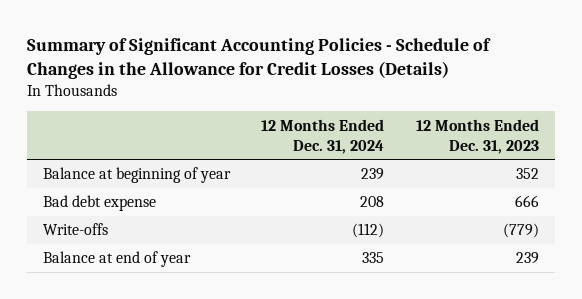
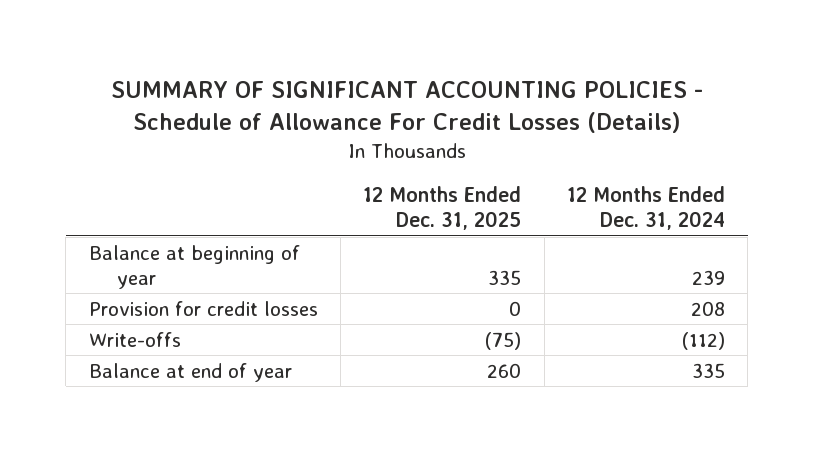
- Summary of Significant Accounting Policies - Schedule of Changes in the Allowance for Credit Losses (Details)
+ SUMMARY OF SIGNIFICANT ACCOUNTING POLICIES - Schedule of Allowance For Credit Losses (Details)
- | 12 Months Ended Dec. 31, 2024 | 12 Months Ended Dec. 31, 2023
+ | 12 Months Ended Dec. 31, 2025 | 12 Months Ended Dec. 31, 2024
- Bad debt expense | 208 | 666
+ Provision for credit losses | 0 | 208

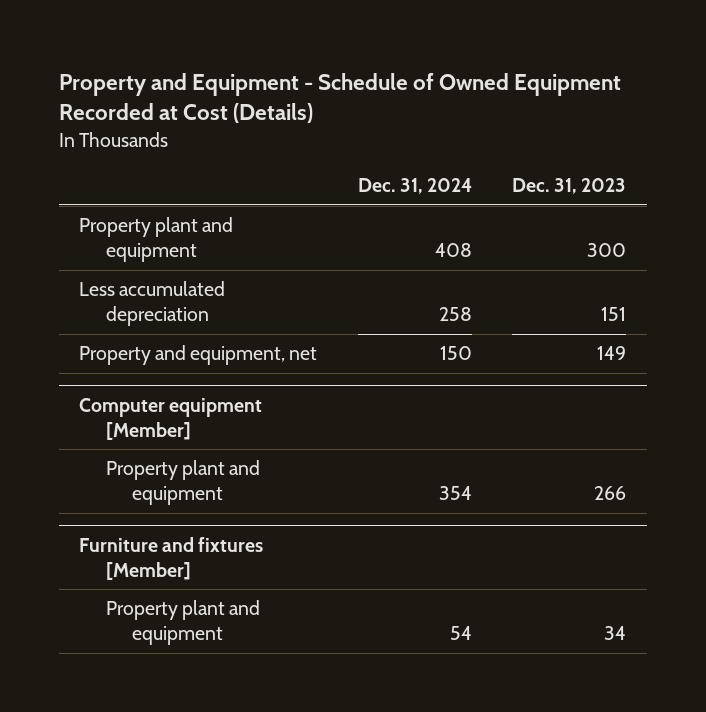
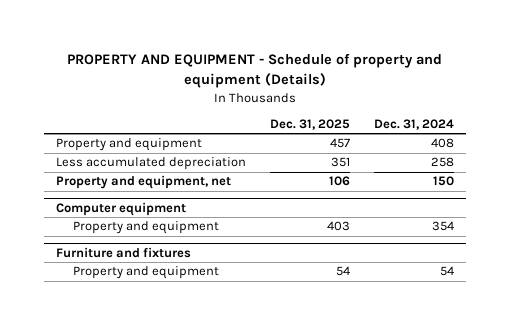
- Property and Equipment - Schedule of Owned Equipment Recorded at Cost (Details)
+ PROPERTY AND EQUIPMENT - Schedule of property and equipment (Details)
- | Dec. 31, 2024 | Dec. 31, 2023
+ | Dec. 31, 2025 | Dec. 31, 2024
- Property plant and equipment | 408 | 300
+ Property and equipment | 457 | 408
- Computer equipment [Member]
- Property plant and equipment | 354 | 266
- Furniture and fixtures [Member]
- Property plant and equipment | 54 | 34
+ Computer equipment
+ Property and equipment | 403 | 354
+ Furniture and fixtures
+ Property and equipment | 54 | 54

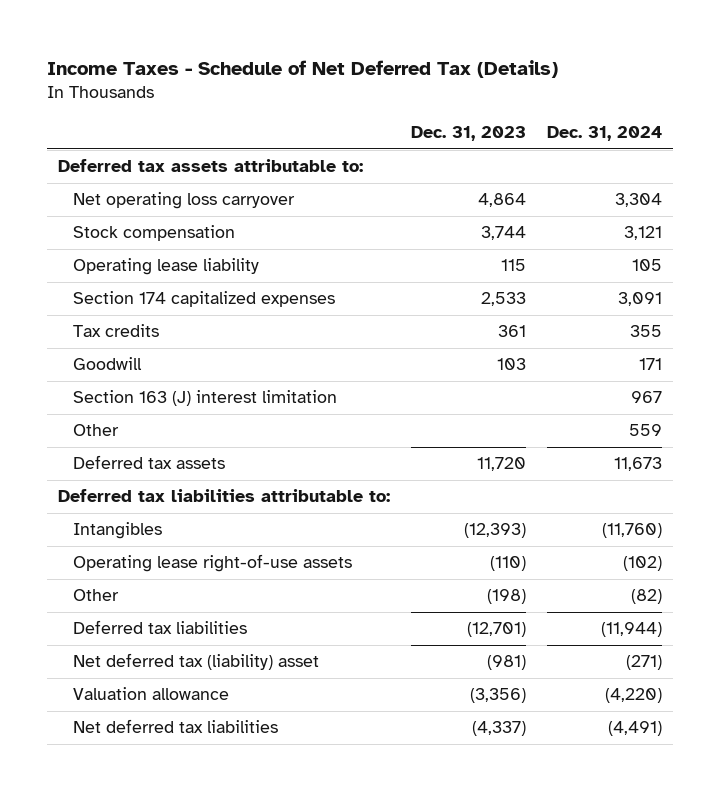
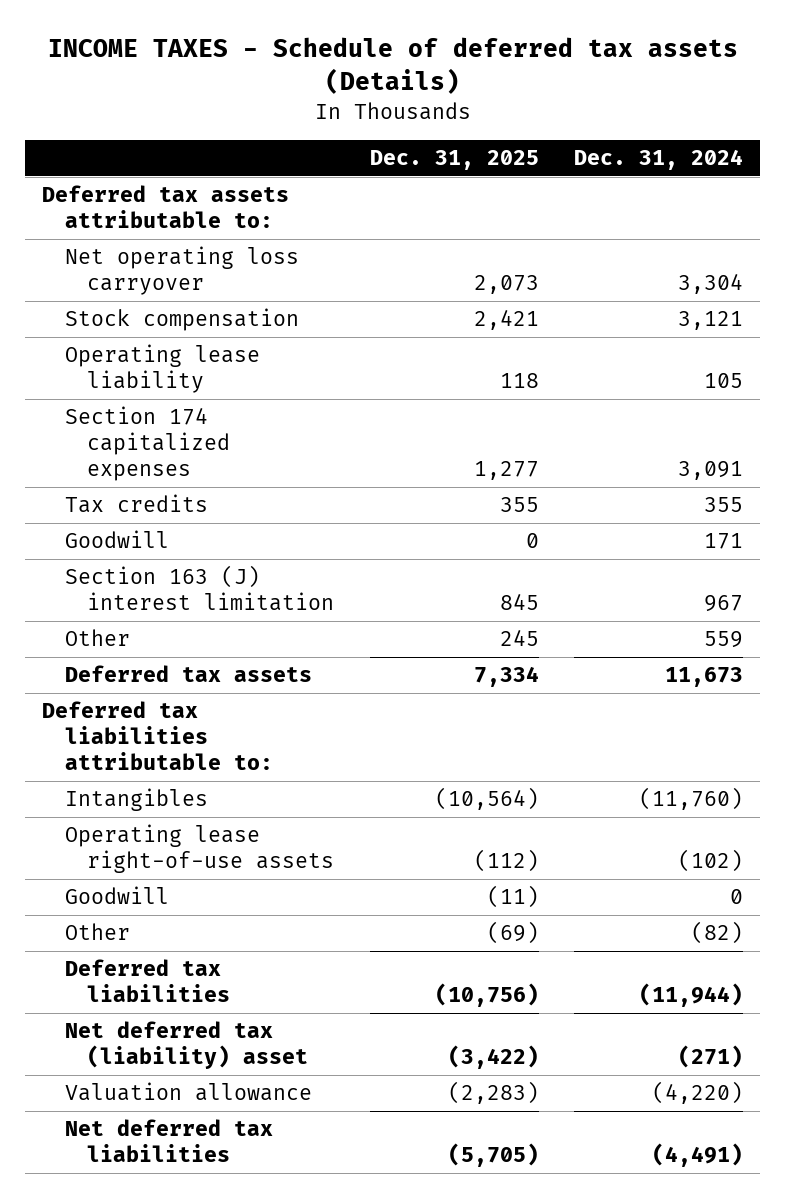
- Income Taxes - Schedule of Net Deferred Tax (Details)
+ INCOME TAXES - Schedule of deferred tax assets (Details)
- | Dec. 31, 2023 | Dec. 31, 2024
+ | Dec. 31, 2025 | Dec. 31, 2024
+ Goodwill | (11) | 0

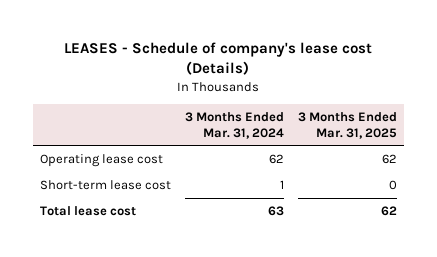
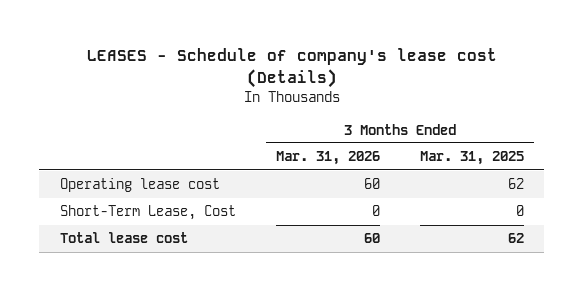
- | 3 Months Ended Mar. 31, 2024 | 3 Months Ended Mar. 31, 2025
+ | 3 Months Ended Mar. 31, 2026 | 3 Months Ended Mar. 31, 2025
- Short-term lease cost | 1 | 0
+ Short-Term Lease, Cost | 0 | 0

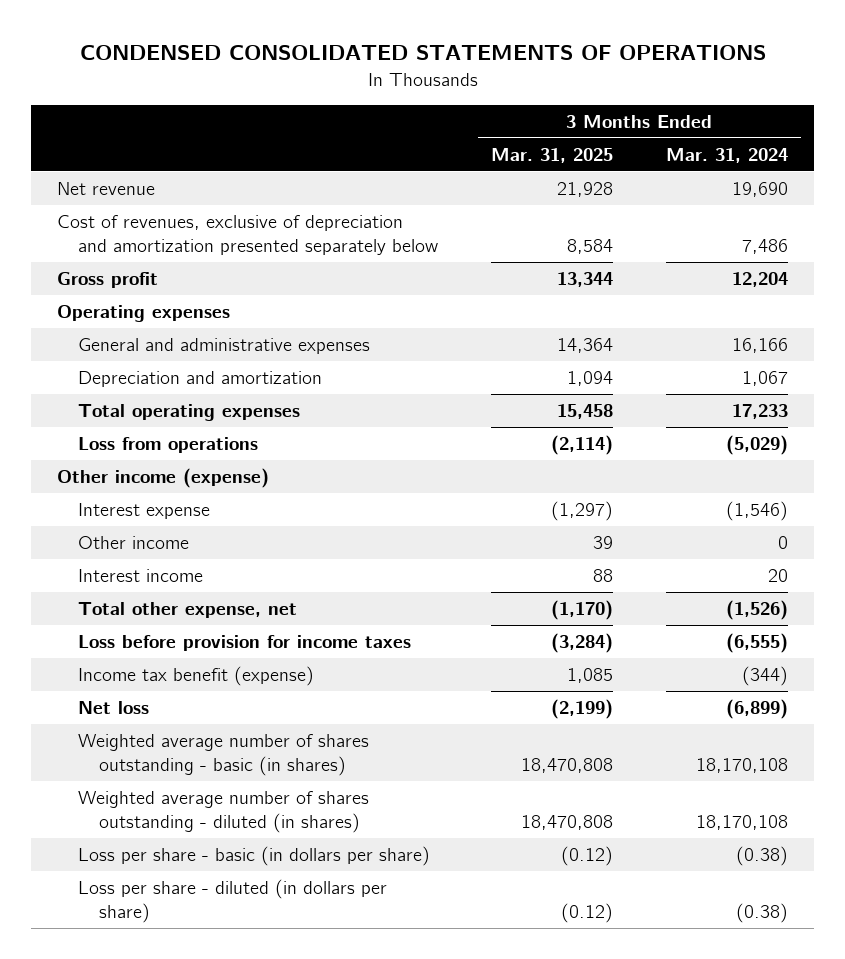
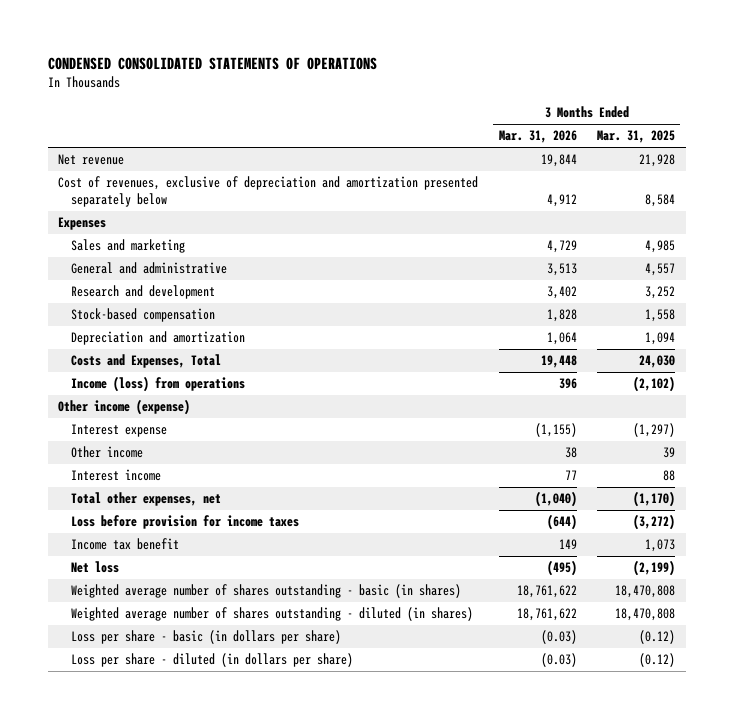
- | 3 Months Ended Mar. 31, 2025 | 3 Months Ended Mar. 31, 2024
+ | 3 Months Ended Mar. 31, 2026 | 3 Months Ended Mar. 31, 2025
- Gross profit | 13,344 | 12,204
- Operating expenses
- General and administrative expenses | 14,364 | 16,166
+ Expenses
+ Sales and marketing | 4,729 | 4,985
+ General and administrative | 3,513 | 4,557
+ Research and development | 3,402 | 3,252
+ Stock-based compensation | 1,828 | 1,558
- Total operating expenses | 15,458 | 17,233
- Loss from operations | (2,114) | (5,029)
+ Costs and Expenses, Total | 19,448 | 24,030
+ Income (loss) from operations | 396 | (2,102)
- Total other expense, net | (1,170) | (1,526)
- Loss before provision for income taxes | (3,284) | (6,555)
- Income tax benefit (expense) | 1,085 | (344)
+ Total other expenses, net | (1,040) | (1,170)
+ Loss before provision for income taxes | (644) | (3,272)
+ Income tax benefit | 149 | 1,073

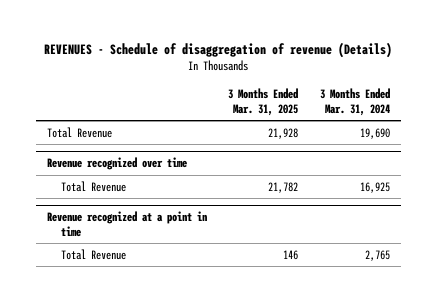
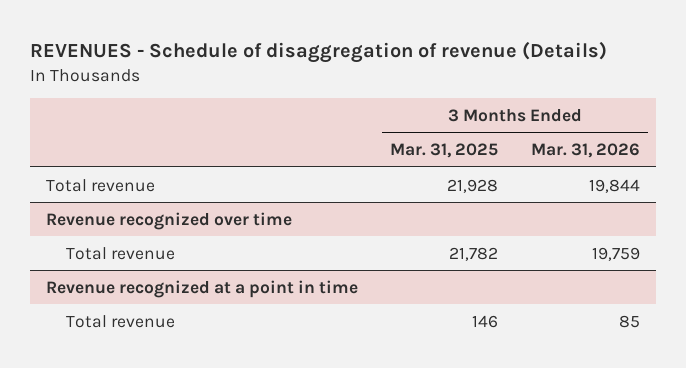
- | 3 Months Ended Mar. 31, 2025 | 3 Months Ended Mar. 31, 2024
+ | 3 Months Ended Mar. 31, 2025 | 3 Months Ended Mar. 31, 2026
- Total Revenue | 21,928 | 19,690
+ Total revenue | 21,928 | 19,844
@ Revenue recognized over time
- Total Revenue | 21,782 | 16,925
+ Total revenue | 21,782 | 19,759
@ Revenue recognized at a point in time
- Total Revenue | 146 | 2,765
+ Total revenue | 146 | 85

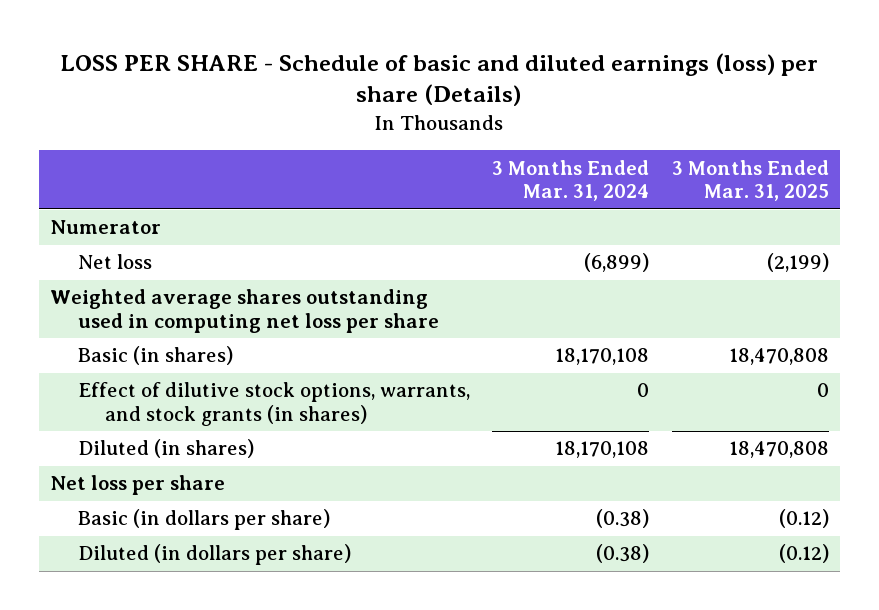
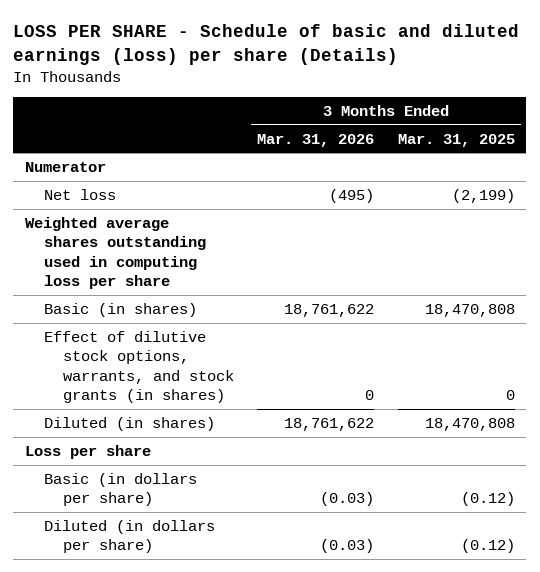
- | 3 Months Ended Mar. 31, 2024 | 3 Months Ended Mar. 31, 2025
+ | 3 Months Ended Mar. 31, 2026 | 3 Months Ended Mar. 31, 2025
- Weighted average shares outstanding used in computing net loss per share
+ Weighted average shares outstanding used in computing loss per share
- Net loss per share
+ Loss per share

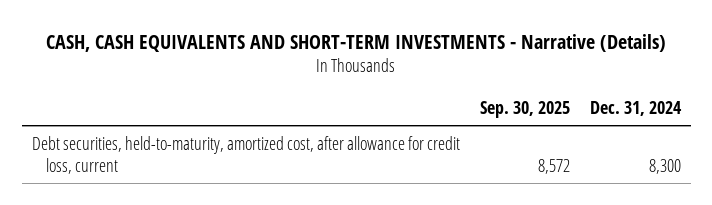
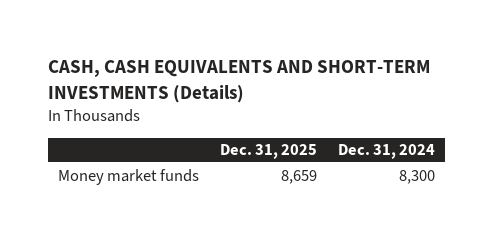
- CASH, CASH EQUIVALENTS AND SHORT-TERM INVESTMENTS - Narrative (Details)
+ CASH, CASH EQUIVALENTS AND SHORT-TERM INVESTMENTS (Details)
- | Sep. 30, 2025 | Dec. 31, 2024
+ | Dec. 31, 2025 | Dec. 31, 2024
- Debt securities, held-to-maturity, amortized cost, after allowance for credit loss, current | 8,572 | 8,300
+ Money market funds | 8,659 | 8,300

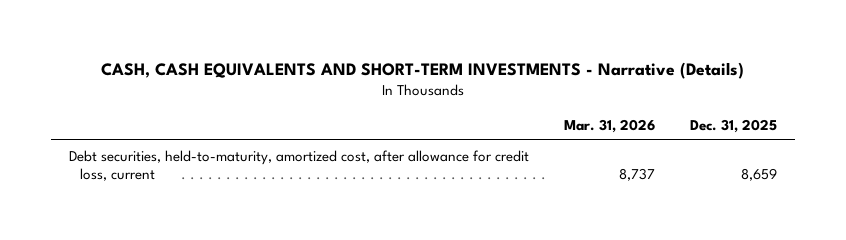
- CASH, CASH EQUIVALENTS AND SHORT-TERM INVESTMENTS (Details)
+ CASH, CASH EQUIVALENTS AND SHORT-TERM INVESTMENTS - Narrative (Details)
- | Dec. 31, 2025 | Dec. 31, 2024
+ | Mar. 31, 2026 | Dec. 31, 2025
- Money market funds | 8,659 | 8,300
+ Debt securities, held-to-maturity, amortized cost, after allowance for credit loss, current | 8,737 | 8,659

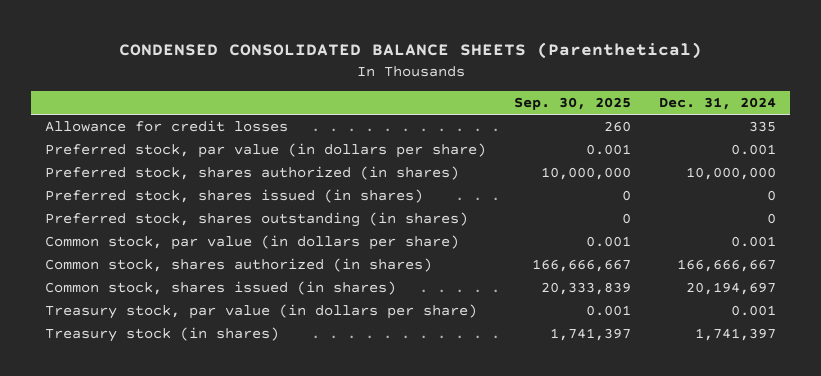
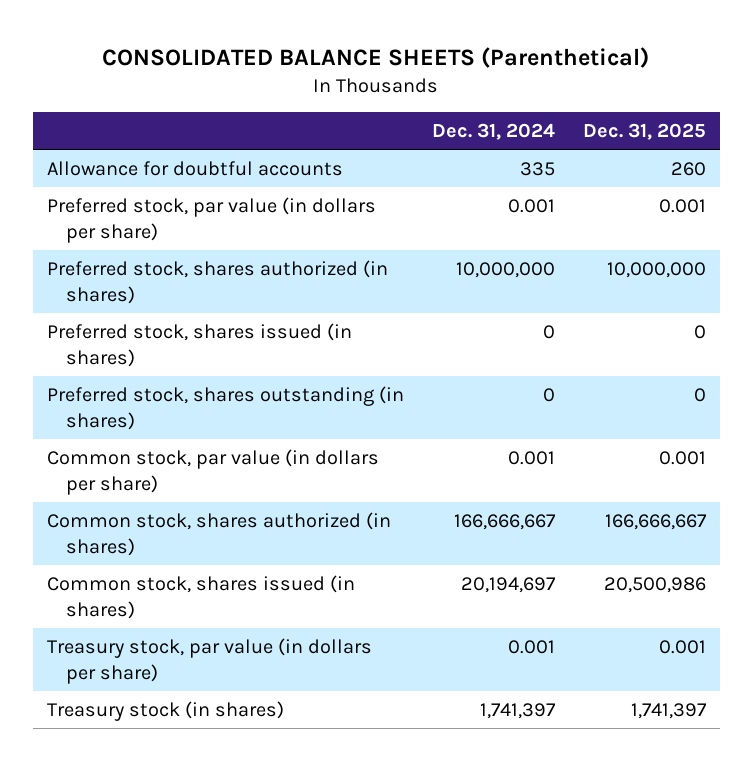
- CONDENSED CONSOLIDATED BALANCE SHEETS (Parenthetical)
+ CONSOLIDATED BALANCE SHEETS (Parenthetical)
- | Sep. 30, 2025 | Dec. 31, 2024
+ | Dec. 31, 2024 | Dec. 31, 2025
- Allowance for credit losses | 260 | 335
+ Allowance for doubtful accounts | 335 | 260

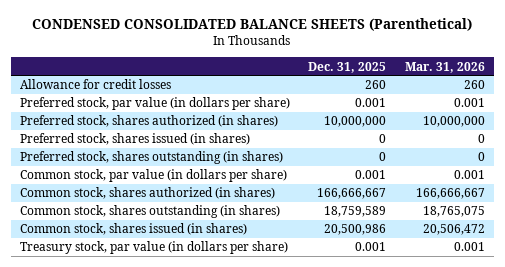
- CONSOLIDATED BALANCE SHEETS (Parenthetical)
+ CONDENSED CONSOLIDATED BALANCE SHEETS (Parenthetical)
- | Dec. 31, 2024 | Dec. 31, 2025
+ | Dec. 31, 2025 | Mar. 31, 2026
- Allowance for doubtful accounts | 335 | 260
+ Allowance for credit losses | 260 | 260
+ Common stock, shares outstanding (in shares) | 18,759,589 | 18,765,075
- Treasury stock (in shares) | 1,741,397 | 1,741,397

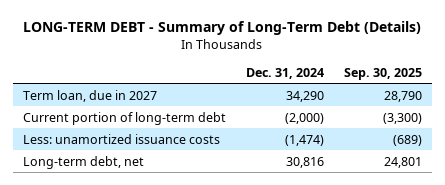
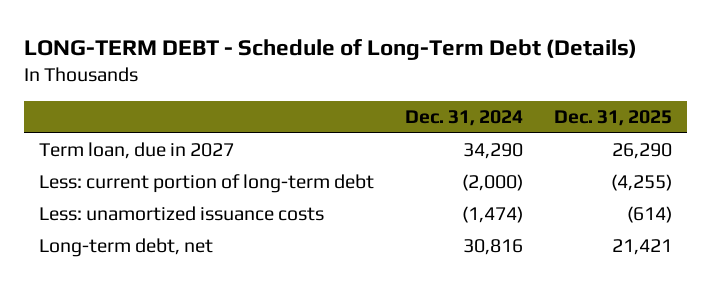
- LONG-TERM DEBT - Summary of Long-Term Debt (Details)
+ LONG-TERM DEBT - Schedule of Long-Term Debt (Details)
- | Dec. 31, 2024 | Sep. 30, 2025
+ | Dec. 31, 2024 | Dec. 31, 2025
- Current portion of long-term debt | (2,000) | (3,300)
+ Less: current portion of long-term debt | (2,000) | (4,255)

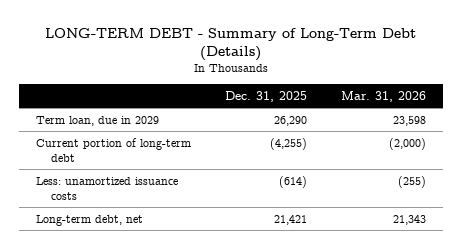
- LONG-TERM DEBT - Schedule of Long-Term Debt (Details)
+ LONG-TERM DEBT - Summary of Long-Term Debt (Details)
- | Dec. 31, 2024 | Dec. 31, 2025
+ | Dec. 31, 2025 | Mar. 31, 2026
- Term loan, due in 2027 | 34,290 | 26,290
- Less: current portion of long-term debt | (2,000) | (4,255)
+ Term loan, due in 2029 | 26,290 | 23,598
+ Current portion of long-term debt | (4,255) | (2,000)

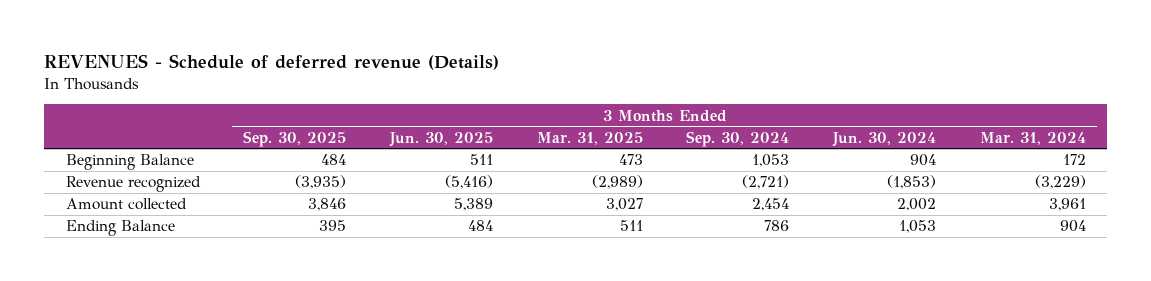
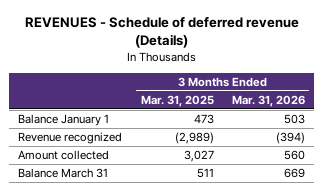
- | 3 Months Ended Sep. 30, 2025 | 3 Months Ended Jun. 30, 2025 | 3 Months Ended Mar. 31, 2025 | 3 Months Ended Sep. 30, 2024 | 3 Months Ended Jun. 30, 2024 | 3 Months Ended Mar. 31, 2024
+ | 3 Months Ended Mar. 31, 2025 | 3 Months Ended Mar. 31, 2026
- Beginning Balance | 484 | 511 | 473 | 1,053 | 904 | 172
+ Balance January 1 | 473 | 503
- Ending Balance | 395 | 484 | 511 | 786 | 1,053 | 904
+ Balance March 31 | 511 | 669

